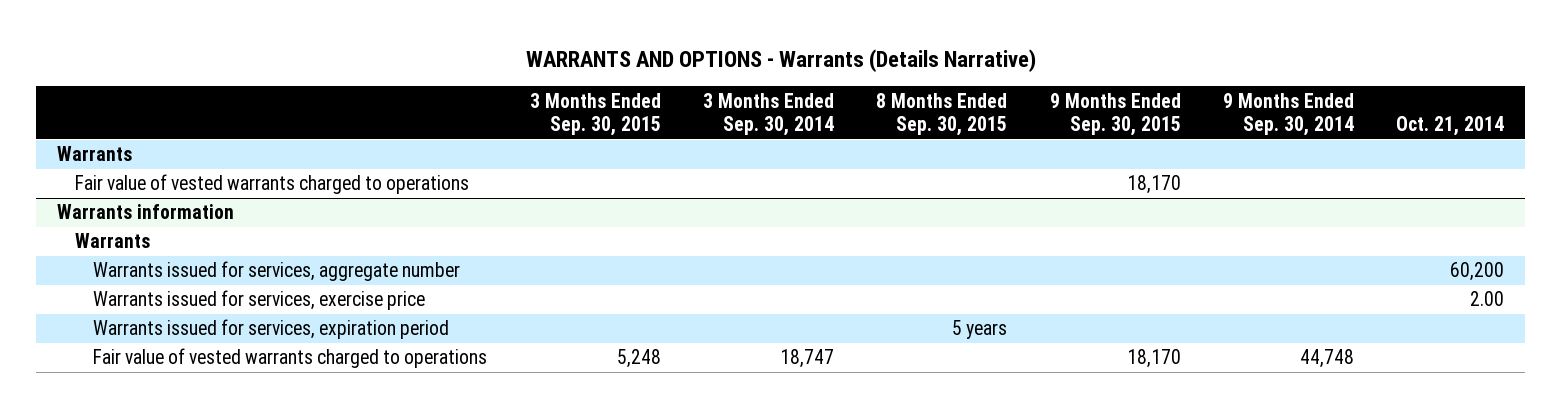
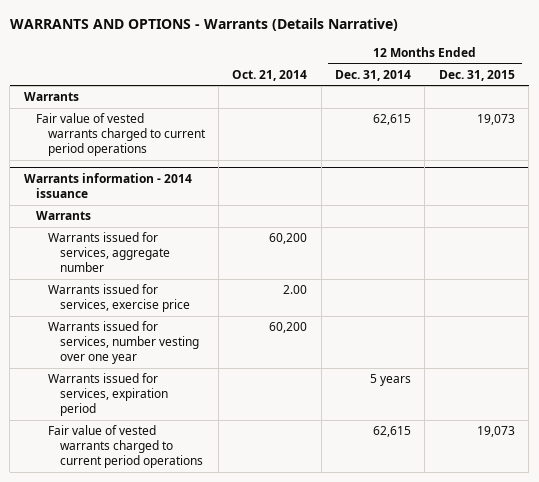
- | 3 Months Ended Sep. 30, 2015 | 3 Months Ended Sep. 30, 2014 | 8 Months Ended Sep. 30, 2015 | 9 Months Ended Sep. 30, 2015 | 9 Months Ended Sep. 30, 2014 | Oct. 21, 2014
+ | Oct. 21, 2014 | 12 Months Ended Dec. 31, 2014 | 12 Months Ended Dec. 31, 2015
- Fair value of vested warrants charged to operations | | | | 18,170 | |
- Warrants information
+ Fair value of vested warrants charged to current period operations | | 62,615 | 19,073
+ Warrants information - 2014 issuance
+ Warrants issued for services, number vesting over one year | 60,200 | |
- Fair value of vested warrants charged to operations | 5,248 | 18,747 | | 18,170 | 44,748 |
+ Fair value of vested warrants charged to current period operations | | 62,615 | 19,073

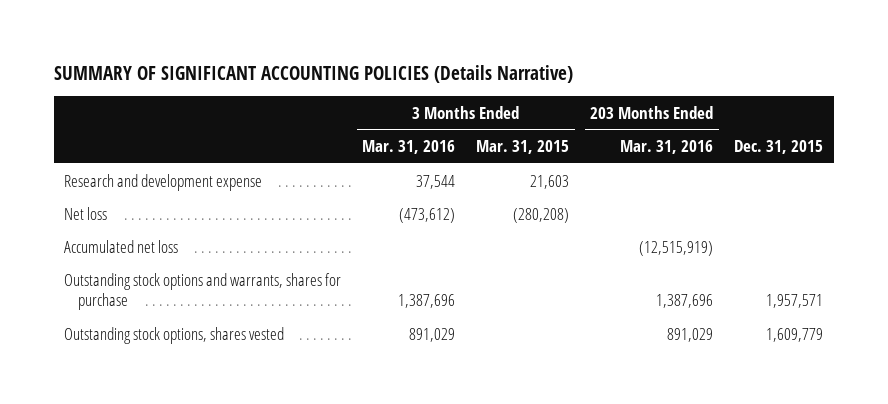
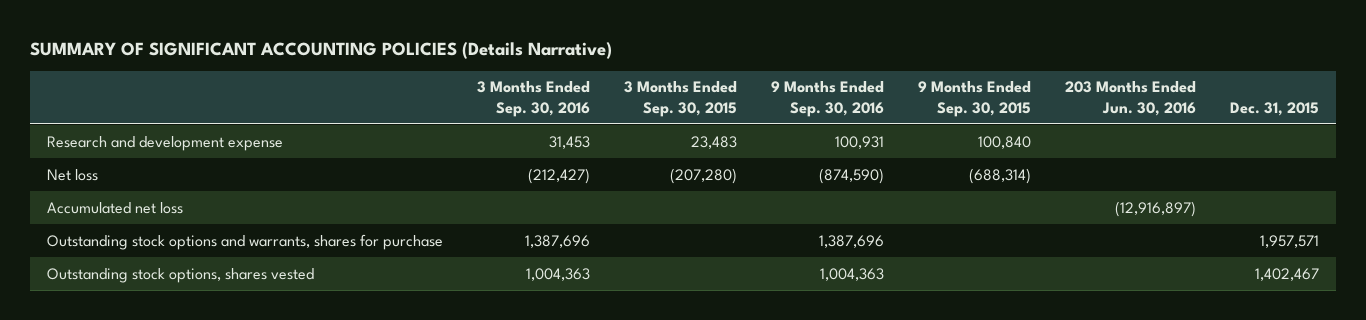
- | 3 Months Ended Mar. 31, 2016 | 3 Months Ended Mar. 31, 2015 | 203 Months Ended Mar. 31, 2016 | Dec. 31, 2015
+ | 3 Months Ended Sep. 30, 2016 | 3 Months Ended Sep. 30, 2015 | 9 Months Ended Sep. 30, 2016 | 9 Months Ended Sep. 30, 2015 | 203 Months Ended Jun. 30, 2016 | Dec. 31, 2015
- Outstanding stock options, shares vested | 891,029 | | 891,029 | 1,609,779
+ Outstanding stock options, shares vested | 1,004,363 | | 1,004,363 | | | 1,402,467

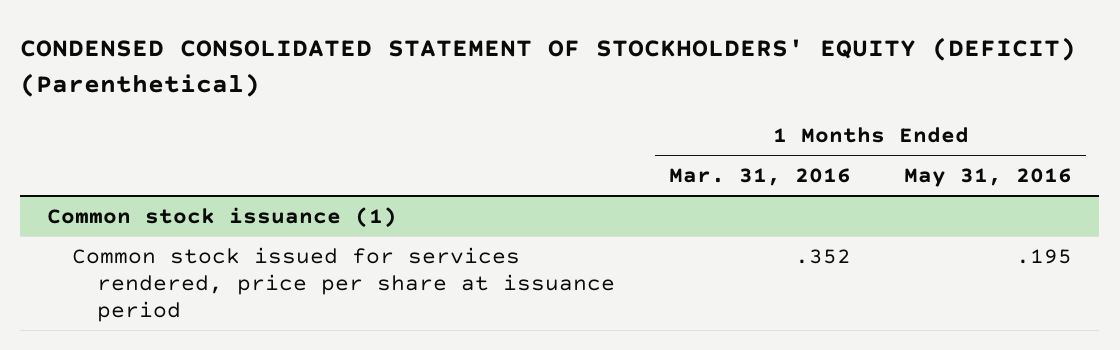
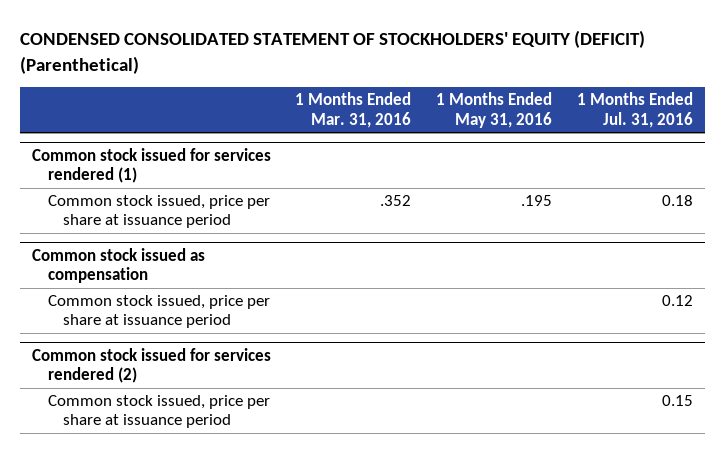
- | 1 Months Ended Mar. 31, 2016 | 1 Months Ended May 31, 2016
+ | 1 Months Ended Mar. 31, 2016 | 1 Months Ended May 31, 2016 | 1 Months Ended Jul. 31, 2016
- Common stock issuance (1)
- Common stock issued for services rendered, price per share at issuance period | .352 | .195
+ Common stock issued for services rendered (1)
+ Common stock issued, price per share at issuance period | .352 | .195 | 0.18
+ Common stock issued as compensation
+ Common stock issued, price per share at issuance period | | | 0.12
+ Common stock issued for services rendered (2)
+ Common stock issued, price per share at issuance period | | | 0.15

